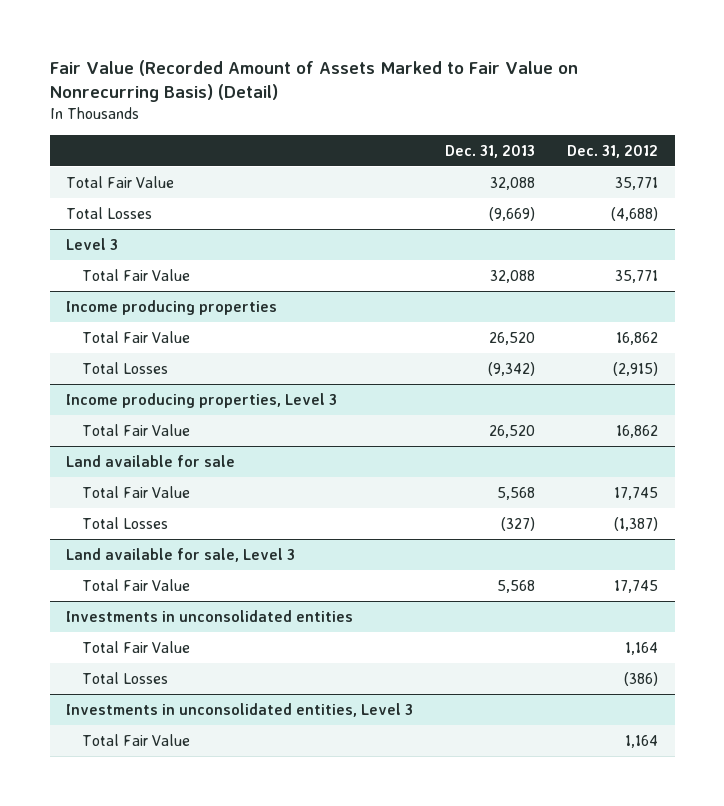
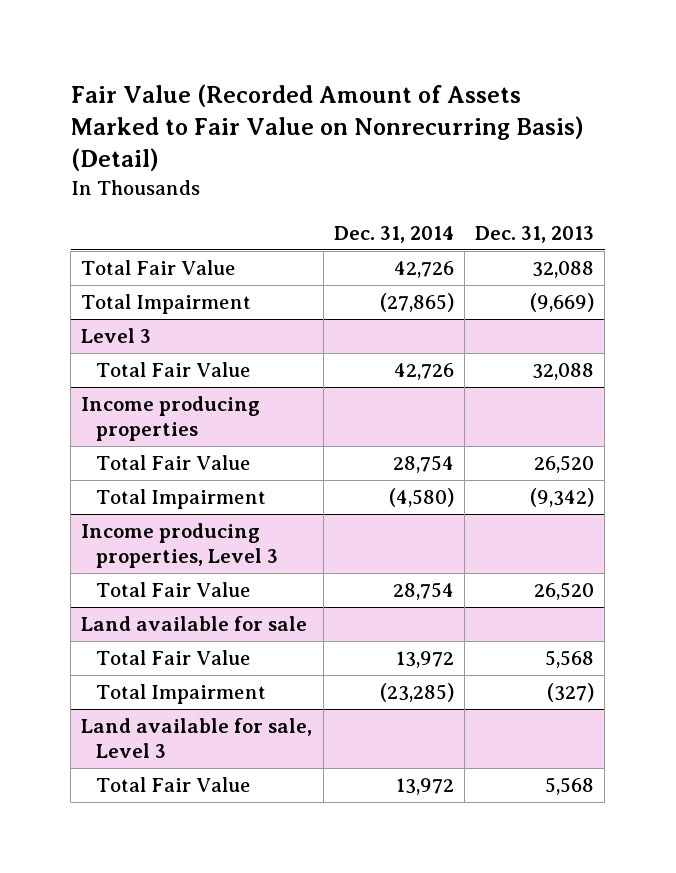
- | Dec. 31, 2013 | Dec. 31, 2012
+ | Dec. 31, 2014 | Dec. 31, 2013
- Total Losses | (9,669) | (4,688)
+ Total Impairment | (27,865) | (9,669)
@ Income producing properties
- Total Losses | (9,342) | (2,915)
+ Total Impairment | (4,580) | (9,342)
@ Land available for sale
- Total Losses | (327) | (1,387)
+ Total Impairment | (23,285) | (327)
- Investments in unconsolidated entities
- Total Fair Value | | 1,164
- Total Losses | | (386)
- Investments in unconsolidated entities, Level 3
- Total Fair Value | | 1,164

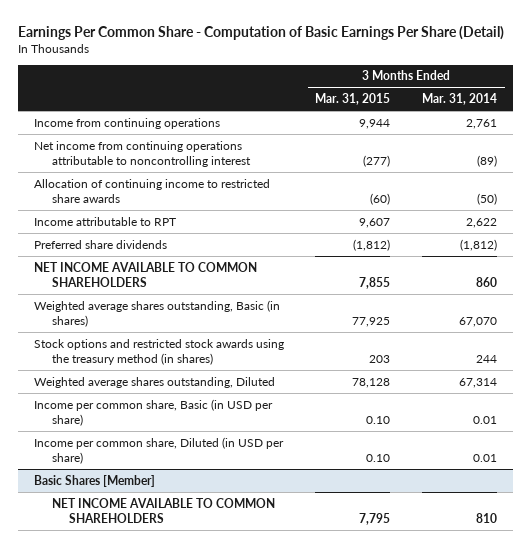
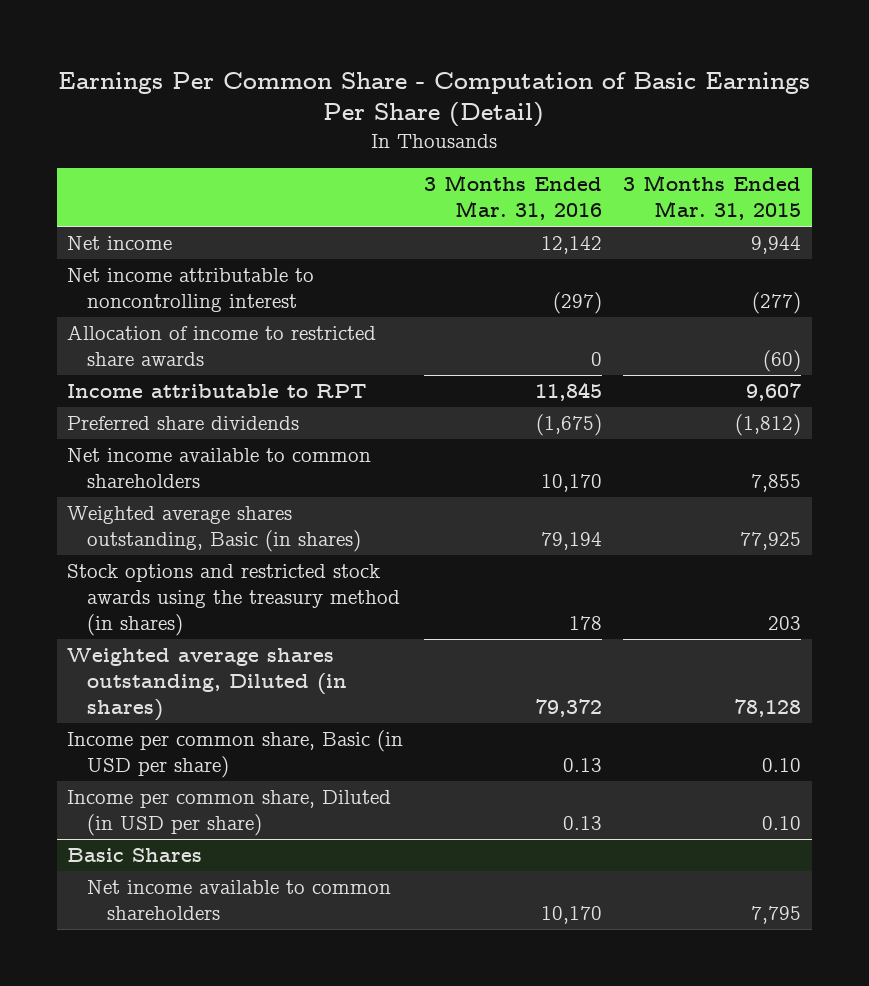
- | 3 Months Ended Mar. 31, 2015 | 3 Months Ended Mar. 31, 2014
+ | 3 Months Ended Mar. 31, 2016 | 3 Months Ended Mar. 31, 2015
- Income from continuing operations | 9,944 | 2,761
- Net income from continuing operations attributable to noncontrolling interest | (277) | (89)
- Allocation of continuing income to restricted share awards | (60) | (50)
+ Net income | 12,142 | 9,944
+ Net income attributable to noncontrolling interest | (297) | (277)
+ Allocation of income to restricted share awards | 0 | (60)
- NET INCOME AVAILABLE TO COMMON SHAREHOLDERS | 7,855 | 860
+ Net income available to common shareholders | 10,170 | 7,855
- Weighted average shares outstanding, Diluted | 78,128 | 67,314
+ Weighted average shares outstanding, Diluted (in shares) | 79,372 | 78,128
- Basic Shares [Member]
- NET INCOME AVAILABLE TO COMMON SHAREHOLDERS | 7,795 | 810
+ Basic Shares
+ Net income available to common shareholders | 10,170 | 7,795

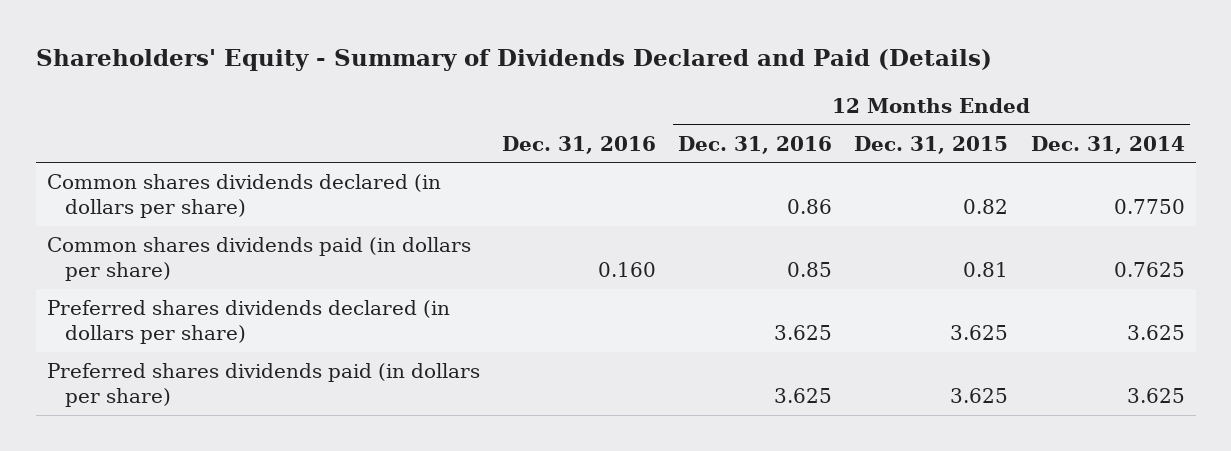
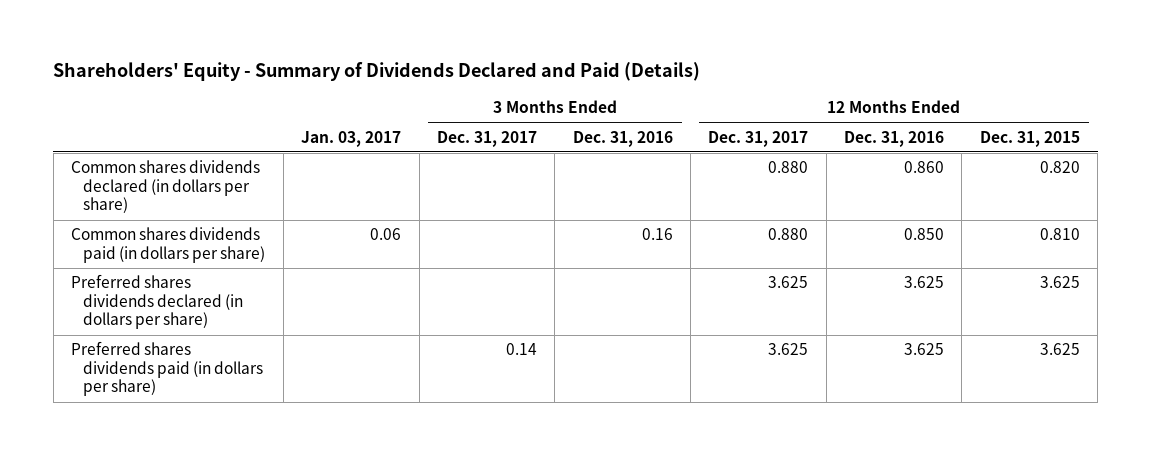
- | Dec. 31, 2016 | 12 Months Ended Dec. 31, 2016 | 12 Months Ended Dec. 31, 2015 | 12 Months Ended Dec. 31, 2014
+ | Jan. 03, 2017 | 3 Months Ended Dec. 31, 2017 | 3 Months Ended Dec. 31, 2016 | 12 Months Ended Dec. 31, 2017 | 12 Months Ended Dec. 31, 2016 | 12 Months Ended Dec. 31, 2015
- Common shares dividends declared (in dollars per share) | | 0.86 | 0.82 | 0.7750
- Common shares dividends paid (in dollars per share) | 0.160 | 0.85 | 0.81 | 0.7625
+ Common shares dividends declared (in dollars per share) | | | | 0.880 | 0.860 | 0.820
+ Common shares dividends paid (in dollars per share) | 0.06 | | 0.16 | 0.880 | 0.850 | 0.810

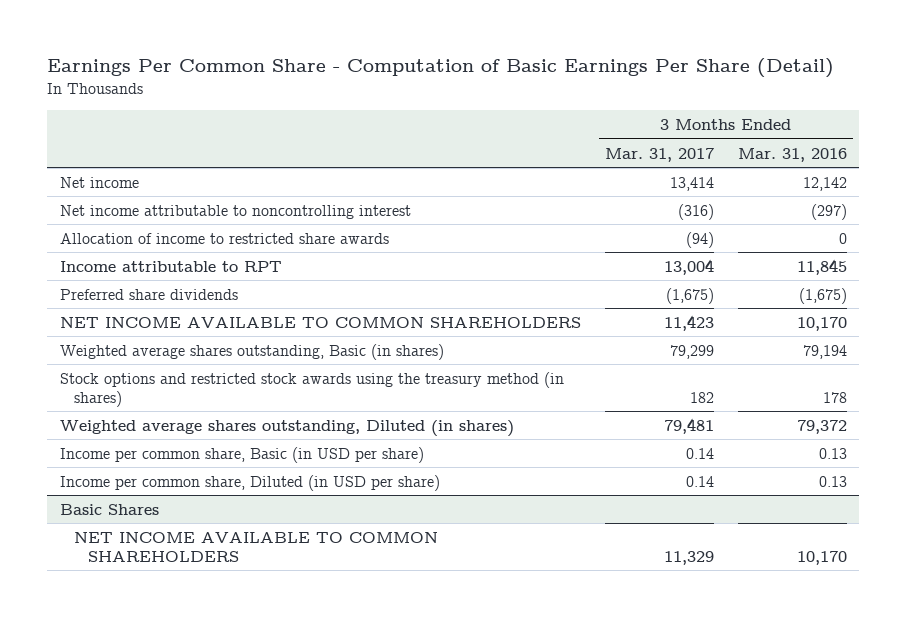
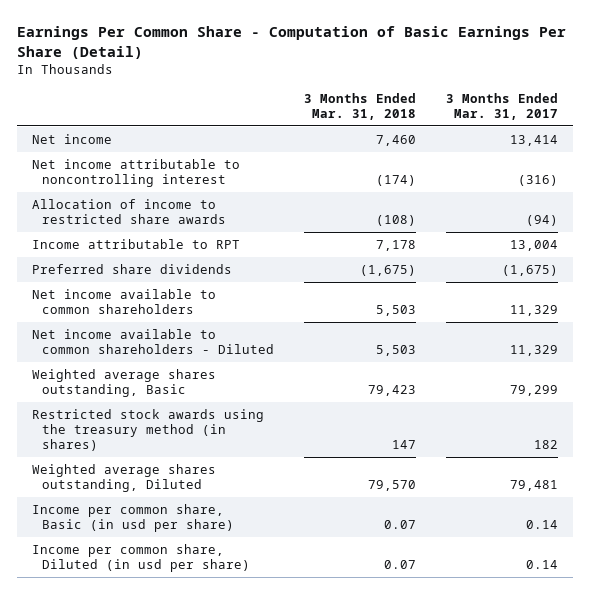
- | 3 Months Ended Mar. 31, 2017 | 3 Months Ended Mar. 31, 2016
+ | 3 Months Ended Mar. 31, 2018 | 3 Months Ended Mar. 31, 2017
- NET INCOME AVAILABLE TO COMMON SHAREHOLDERS | 11,423 | 10,170
- Weighted average shares outstanding, Basic (in shares) | 79,299 | 79,194
- Stock options and restricted stock awards using the treasury method (in shares) | 182 | 178
- Weighted average shares outstanding, Diluted (in shares) | 79,481 | 79,372
- Income per common share, Basic (in USD per share) | 0.14 | 0.13
- Income per common share, Diluted (in USD per share) | 0.14 | 0.13
- Basic Shares
- NET INCOME AVAILABLE TO COMMON SHAREHOLDERS | 11,329 | 10,170
+ Net income available to common shareholders | 5,503 | 11,329
+ Net income available to common shareholders - Diluted | 5,503 | 11,329
+ Weighted average shares outstanding, Basic | 79,423 | 79,299
+ Restricted stock awards using the treasury method (in shares) | 147 | 182
+ Weighted average shares outstanding, Diluted | 79,570 | 79,481
+ Income per common share, Basic (in usd per share) | 0.07 | 0.14
+ Income per common share, Diluted (in usd per share) | 0.07 | 0.14

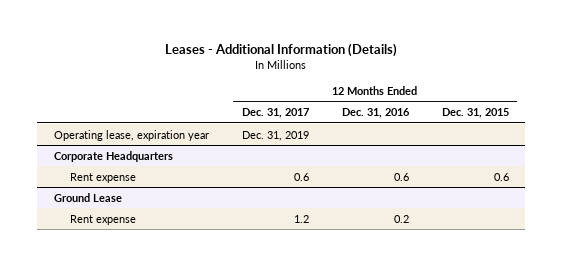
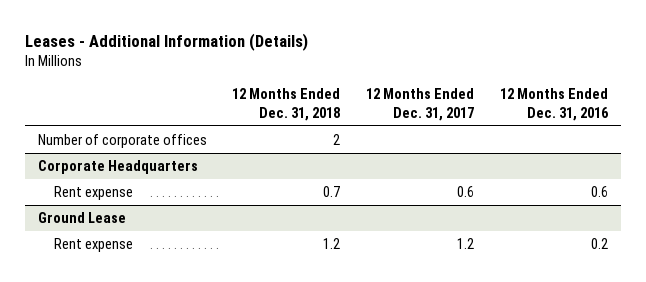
- | 12 Months Ended Dec. 31, 2017 | 12 Months Ended Dec. 31, 2016 | 12 Months Ended Dec. 31, 2015
+ | 12 Months Ended Dec. 31, 2018 | 12 Months Ended Dec. 31, 2017 | 12 Months Ended Dec. 31, 2016
- Operating lease, expiration year | Dec. 31, 2019 | |
+ Number of corporate offices | 2 | |

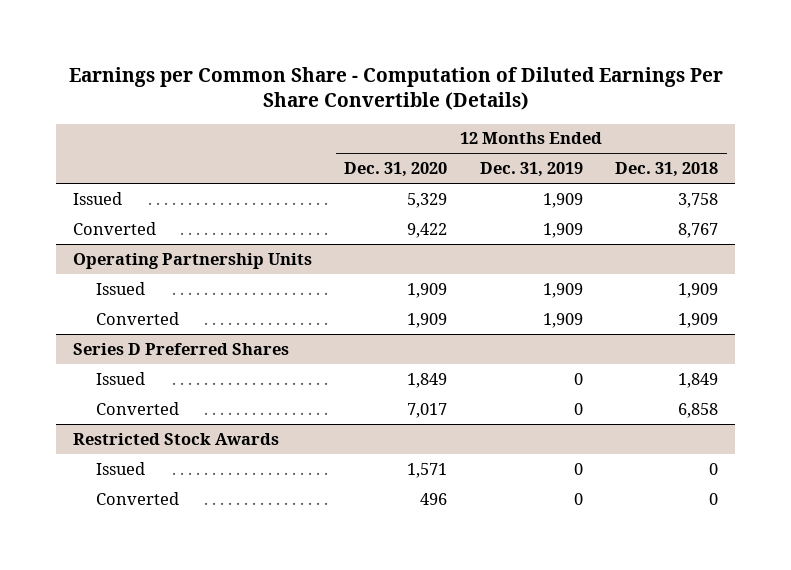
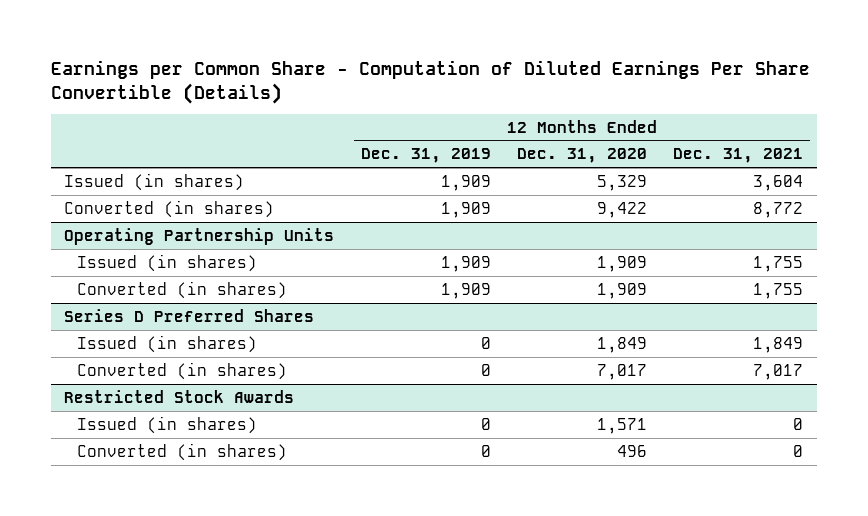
- | 12 Months Ended Dec. 31, 2020 | 12 Months Ended Dec. 31, 2019 | 12 Months Ended Dec. 31, 2018
+ | 12 Months Ended Dec. 31, 2019 | 12 Months Ended Dec. 31, 2020 | 12 Months Ended Dec. 31, 2021
- Issued | 5,329 | 1,909 | 3,758
- Converted | 9,422 | 1,909 | 8,767
+ Issued (in shares) | 1,909 | 5,329 | 3,604
+ Converted (in shares) | 1,909 | 9,422 | 8,772
@ Operating Partnership Units
- Issued | 1,909 | 1,909 | 1,909
- Converted | 1,909 | 1,909 | 1,909
+ Issued (in shares) | 1,909 | 1,909 | 1,755
+ Converted (in shares) | 1,909 | 1,909 | 1,755
@ Series D Preferred Shares
- Issued | 1,849 | 0 | 1,849
- Converted | 7,017 | 0 | 6,858
+ Issued (in shares) | 0 | 1,849 | 1,849
+ Converted (in shares) | 0 | 7,017 | 7,017
@ Restricted Stock Awards
- Issued | 1,571 | 0 | 0
- Converted | 496 | 0 | 0
+ Issued (in shares) | 0 | 1,571 | 0
+ Converted (in shares) | 0 | 496 | 0

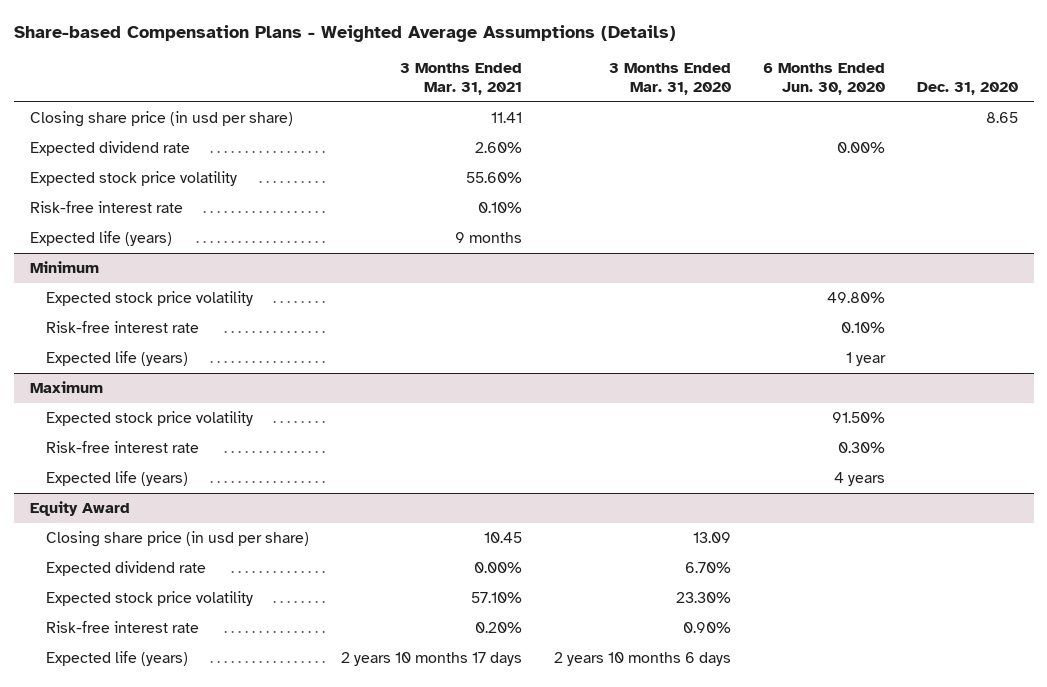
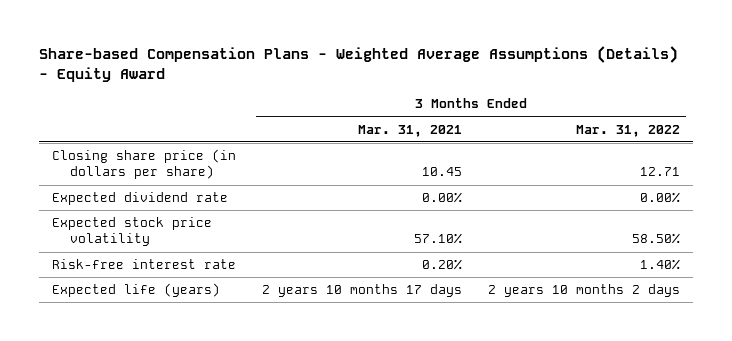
- Share-based Compensation Plans - Weighted Average Assumptions (Details)
+ Share-based Compensation Plans - Weighted Average Assumptions (Details) - Equity Award
- | 3 Months Ended Mar. 31, 2021 | 3 Months Ended Mar. 31, 2020 | 6 Months Ended Jun. 30, 2020 | Dec. 31, 2020
+ | 3 Months Ended Mar. 31, 2021 | 3 Months Ended Mar. 31, 2022
- Closing share price (in usd per share) | 11.41 | | | 8.65
- Expected dividend rate | 2.60% | | 0.00% |
- Expected stock price volatility | 55.60% | | |
- Risk-free interest rate | 0.10% | | |
- Expected life (years) | 9 months | | |
- Minimum
- Expected stock price volatility | | | 49.80% |
- Risk-free interest rate | | | 0.10% |
- Expected life (years) | | | 1 year |
- Maximum
- Expected stock price volatility | | | 91.50% |
- Risk-free interest rate | | | 0.30% |
- Expected life (years) | | | 4 years |
- Equity Award
- Closing share price (in usd per share) | 10.45 | 13.09 | |
+ Closing share price (in dollars per share) | 10.45 | 12.71

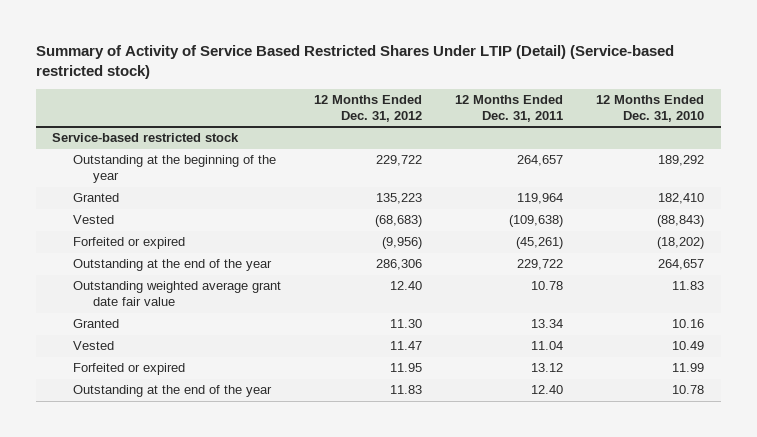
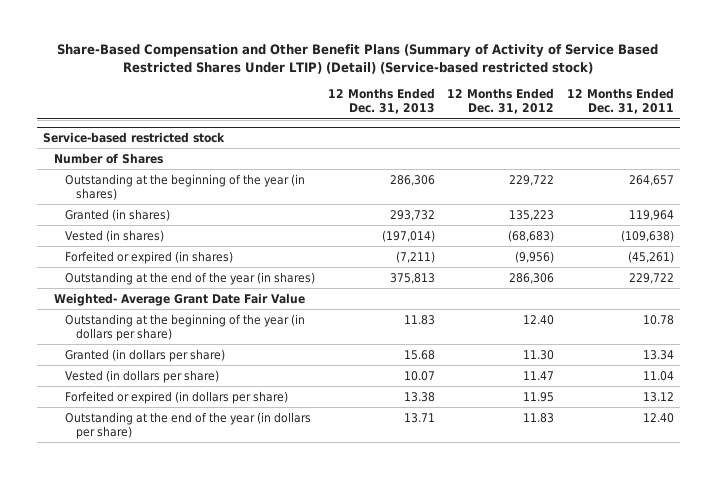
- Summary of Activity of Service Based Restricted Shares Under LTIP (Detail) (Service-based restricted stock)
+ Share-Based Compensation and Other Benefit Plans (Summary of Activity of Service Based Restricted Shares Under LTIP) (Detail) (Service-based restricted stock)
- | 12 Months Ended Dec. 31, 2012 | 12 Months Ended Dec. 31, 2011 | 12 Months Ended Dec. 31, 2010
+ | 12 Months Ended Dec. 31, 2013 | 12 Months Ended Dec. 31, 2012 | 12 Months Ended Dec. 31, 2011
@ Service-based restricted stock
- Outstanding at the beginning of the year | 229,722 | 264,657 | 189,292
- Granted | 135,223 | 119,964 | 182,410
- Vested | (68,683) | (109,638) | (88,843)
- Forfeited or expired | (9,956) | (45,261) | (18,202)
- Outstanding at the end of the year | 286,306 | 229,722 | 264,657
- Outstanding weighted average grant date fair value | 12.40 | 10.78 | 11.83
- Granted | 11.30 | 13.34 | 10.16
- Vested | 11.47 | 11.04 | 10.49
- Forfeited or expired | 11.95 | 13.12 | 11.99
- Outstanding at the end of the year | 11.83 | 12.40 | 10.78
+ Number of Shares
+ Outstanding at the beginning of the year (in shares) | 286,306 | 229,722 | 264,657
+ Granted (in shares) | 293,732 | 135,223 | 119,964
+ Vested (in shares) | (197,014) | (68,683) | (109,638)
+ Forfeited or expired (in shares) | (7,211) | (9,956) | (45,261)
+ Outstanding at the end of the year (in shares) | 375,813 | 286,306 | 229,722
+ Weighted- Average Grant Date Fair Value
+ Outstanding at the beginning of the year (in dollars per share) | 11.83 | 12.40 | 10.78
+ Granted (in dollars per share) | 15.68 | 11.30 | 13.34
+ Vested (in dollars per share) | 10.07 | 11.47 | 11.04
+ Forfeited or expired (in dollars per share) | 13.38 | 11.95 | 13.12
+ Outstanding at the end of the year (in dollars per share) | 13.71 | 11.83 | 12.40

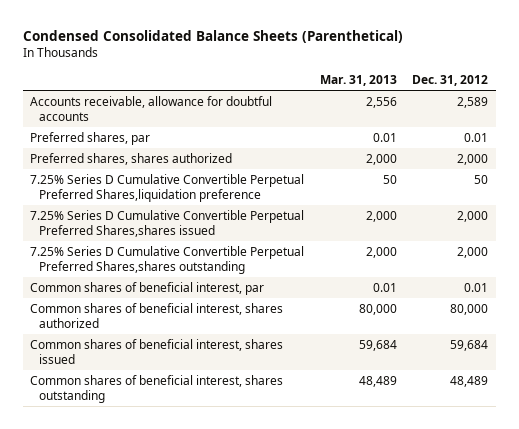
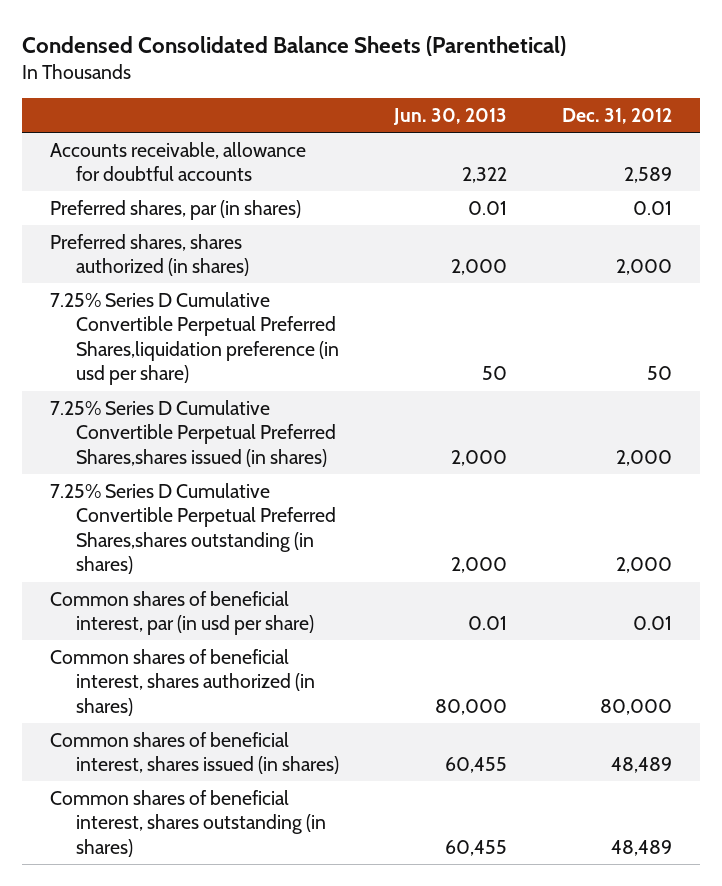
- | Mar. 31, 2013 | Dec. 31, 2012
+ | Jun. 30, 2013 | Dec. 31, 2012
- Preferred shares, par | 0.01 | 0.01
- Preferred shares, shares authorized | 2,000 | 2,000
- 7.25% Series D Cumulative Convertible Perpetual Preferred Shares,liquidation preference | 50 | 50
- 7.25% Series D Cumulative Convertible Perpetual Preferred Shares,shares issued | 2,000 | 2,000
- 7.25% Series D Cumulative Convertible Perpetual Preferred Shares,shares outstanding | 2,000 | 2,000
- Common shares of beneficial interest, par | 0.01 | 0.01
- Common shares of beneficial interest, shares authorized | 80,000 | 80,000
- Common shares of beneficial interest, shares issued | 59,684 | 59,684
- Common shares of beneficial interest, shares outstanding | 48,489 | 48,489
+ Preferred shares, par (in shares) | 0.01 | 0.01
+ Preferred shares, shares authorized (in shares) | 2,000 | 2,000
+ 7.25% Series D Cumulative Convertible Perpetual Preferred Shares,liquidation preference (in usd per share) | 50 | 50
+ 7.25% Series D Cumulative Convertible Perpetual Preferred Shares,shares issued (in shares) | 2,000 | 2,000
+ 7.25% Series D Cumulative Convertible Perpetual Preferred Shares,shares outstanding (in shares) | 2,000 | 2,000
+ Common shares of beneficial interest, par (in usd per share) | 0.01 | 0.01
+ Common shares of beneficial interest, shares authorized (in shares) | 80,000 | 80,000
+ Common shares of beneficial interest, shares issued (in shares) | 60,455 | 48,489
+ Common shares of beneficial interest, shares outstanding (in shares) | 60,455 | 48,489

